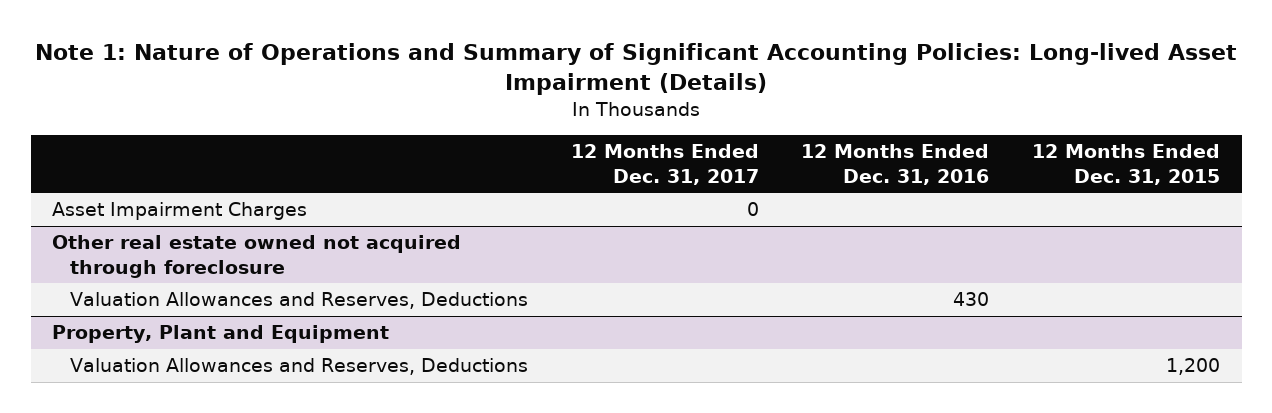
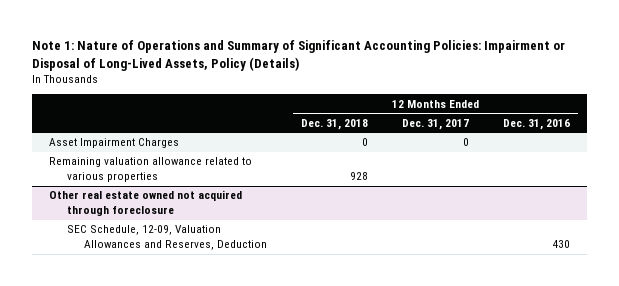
- Note 1: Nature of Operations and Summary of Significant Accounting Policies: Long-lived Asset Impairment (Details)
+ Note 1: Nature of Operations and Summary of Significant Accounting Policies: Impairment or Disposal of Long-Lived Assets, Policy (Details)
- | 12 Months Ended Dec. 31, 2017 | 12 Months Ended Dec. 31, 2016 | 12 Months Ended Dec. 31, 2015
+ | 12 Months Ended Dec. 31, 2018 | 12 Months Ended Dec. 31, 2017 | 12 Months Ended Dec. 31, 2016
+ Remaining valuation allowance related to various properties | 928 | |
@ Other real estate owned not acquired through foreclosure
- Valuation Allowances and Reserves, Deductions | | 430 |
- Property, Plant and Equipment
- Valuation Allowances and Reserves, Deductions | | | 1,200
@ Other real estate owned not acquired through foreclosure
+ SEC Schedule, 12-09, Valuation Allowances and Reserves, Deduction | | | 430

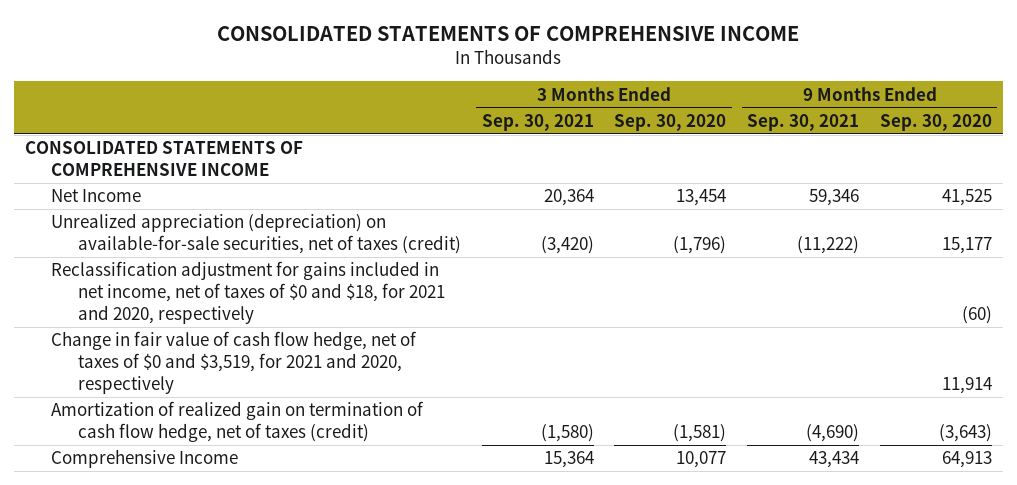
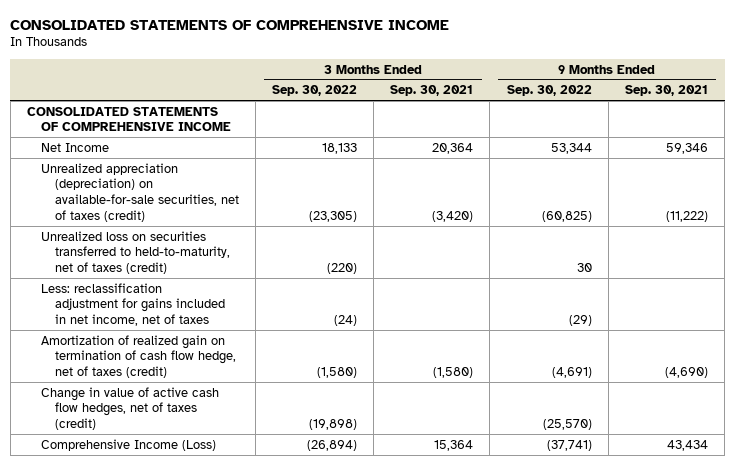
- | 3 Months Ended Sep. 30, 2021 | 3 Months Ended Sep. 30, 2020 | 9 Months Ended Sep. 30, 2021 | 9 Months Ended Sep. 30, 2020
+ | 3 Months Ended Sep. 30, 2022 | 3 Months Ended Sep. 30, 2021 | 9 Months Ended Sep. 30, 2022 | 9 Months Ended Sep. 30, 2021
- Reclassification adjustment for gains included in net income, net of taxes of $0 and $18, for 2021 and 2020, respectively | | | | (60)
- Change in fair value of cash flow hedge, net of taxes of $0 and $3,519, for 2021 and 2020, respectively | | | | 11,914
+ Unrealized loss on securities transferred to held-to-maturity, net of taxes (credit) | (220) | | 30 |
+ Less: reclassification adjustment for gains included in net income, net of taxes | (24) | | (29) |
- Comprehensive Income | 15,364 | 10,077 | 43,434 | 64,913
+ Change in value of active cash flow hedges, net of taxes (credit) | (19,898) | | (25,570) |
+ Comprehensive Income (Loss) | (26,894) | 15,364 | (37,741) | 43,434

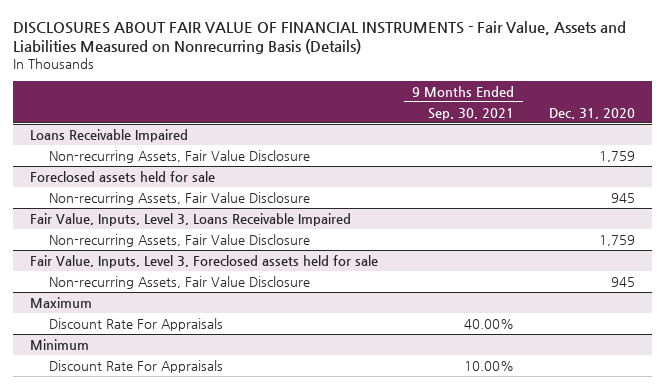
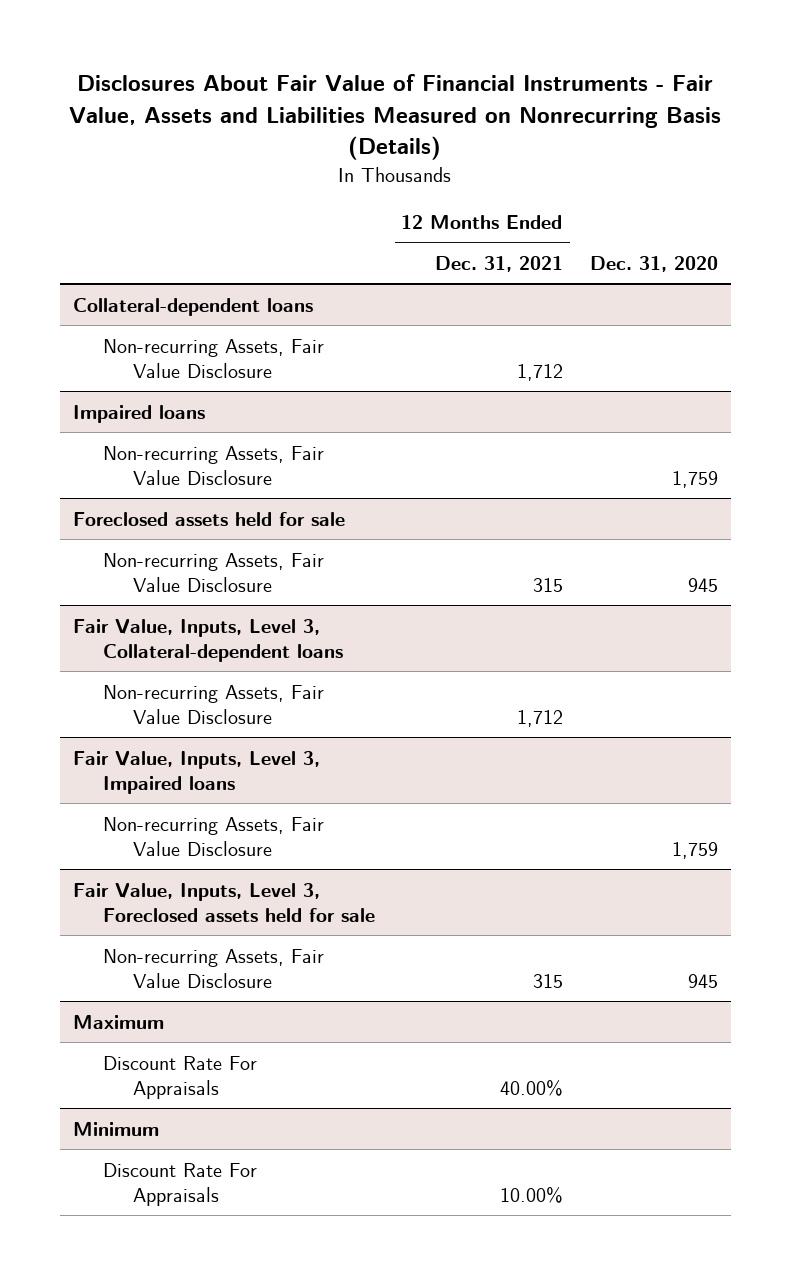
- DISCLOSURES ABOUT FAIR VALUE OF FINANCIAL INSTRUMENTS - Fair Value, Assets and Liabilities Measured on Nonrecurring Basis (Details)
+ Disclosures About Fair Value of Financial Instruments - Fair Value, Assets and Liabilities Measured on Nonrecurring Basis (Details)
- | 9 Months Ended Sep. 30, 2021 | Dec. 31, 2020
+ | 12 Months Ended Dec. 31, 2021 | Dec. 31, 2020
- Loans Receivable Impaired
+ Collateral-dependent loans
+ Non-recurring Assets, Fair Value Disclosure | 1,712 |
+ Impaired loans
- Fair Value, Inputs, Level 3, Loans Receivable Impaired
+ Fair Value, Inputs, Level 3, Collateral-dependent loans
+ Non-recurring Assets, Fair Value Disclosure | 1,712 |
+ Fair Value, Inputs, Level 3, Impaired loans

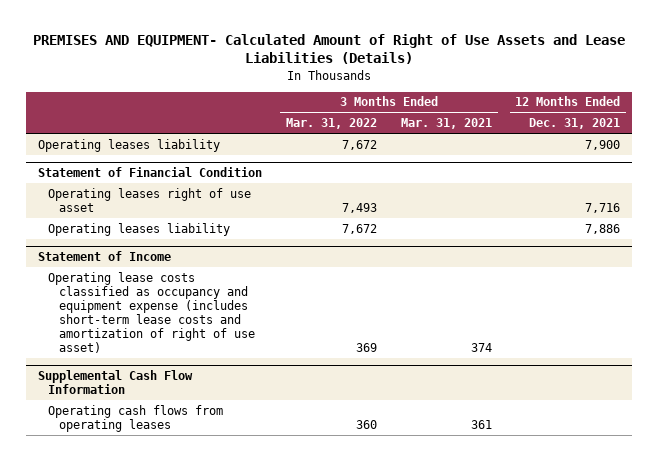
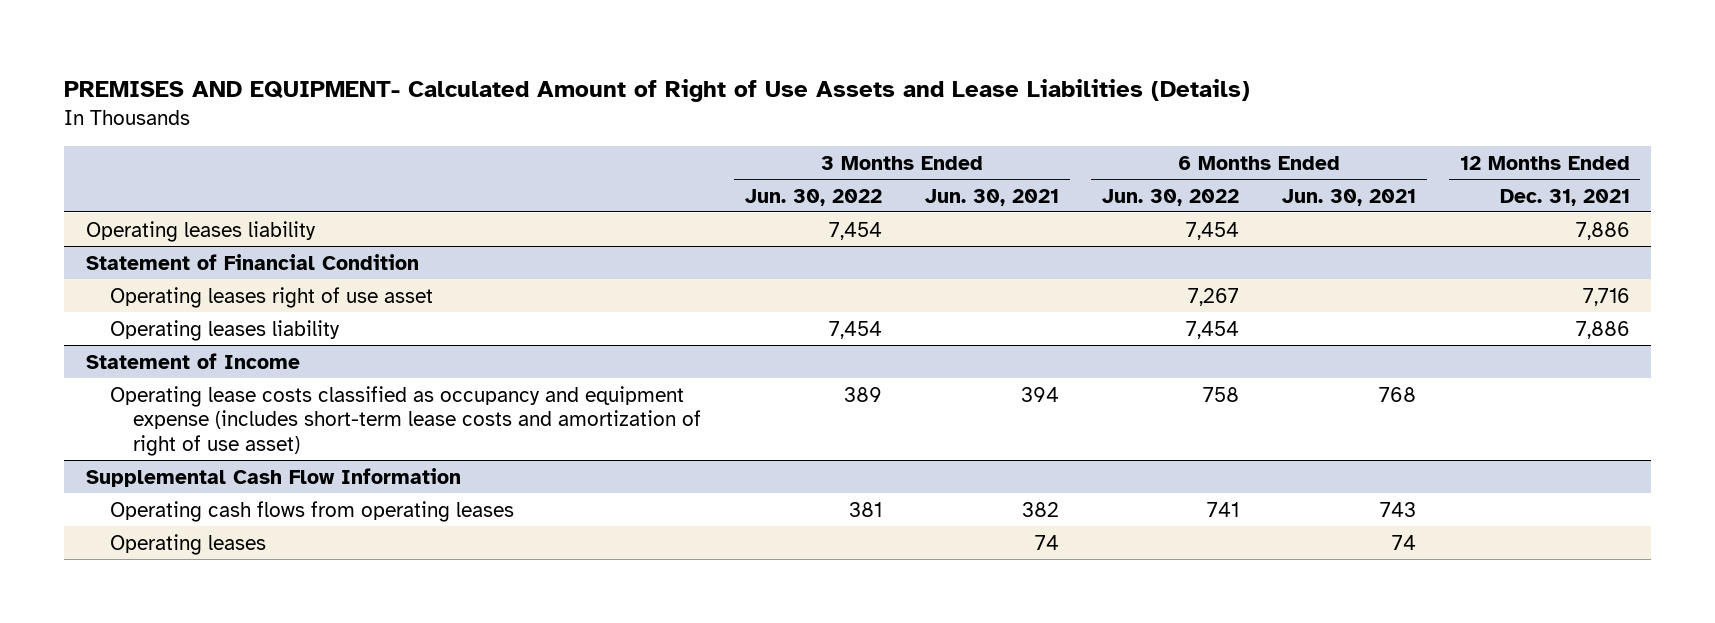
- | 3 Months Ended Mar. 31, 2022 | 3 Months Ended Mar. 31, 2021 | 12 Months Ended Dec. 31, 2021
+ | 3 Months Ended Jun. 30, 2022 | 3 Months Ended Jun. 30, 2021 | 6 Months Ended Jun. 30, 2022 | 6 Months Ended Jun. 30, 2021 | 12 Months Ended Dec. 31, 2021
- Operating leases liability | 7,672 | | 7,900
+ Operating leases liability | 7,454 | | 7,454 | | 7,886
@ Supplemental Cash Flow Information
+ Operating leases | | 74 | | 74 |

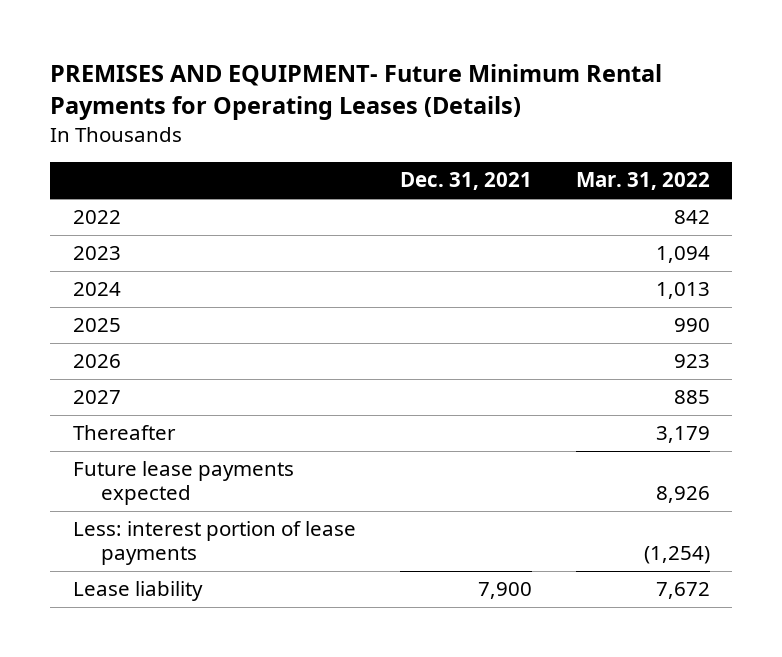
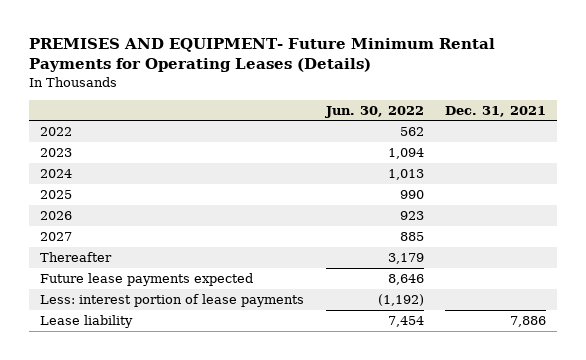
- | Dec. 31, 2021 | Mar. 31, 2022
+ | Jun. 30, 2022 | Dec. 31, 2021
- Lease liability | 7,900 | 7,672
+ Lease liability | 7,454 | 7,886

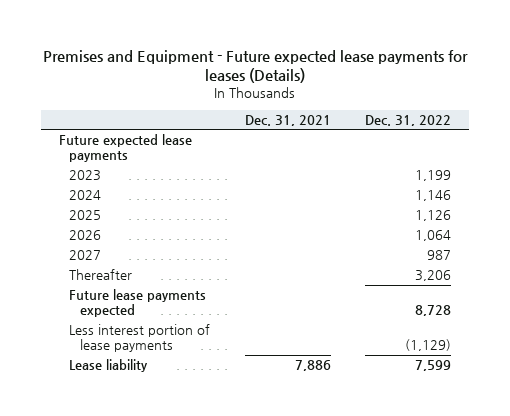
- PREMISES AND EQUIPMENT- Future Minimum Rental Payments for Operating Leases (Details)
+ Premises and Equipment - Future expected lease payments for leases (Details)
- | Jun. 30, 2022 | Dec. 31, 2021
+ | Dec. 31, 2021 | Dec. 31, 2022
- 2022 | 562 |
+ Future expected lease payments
- Less: interest portion of lease payments | (1,192) |
+ Less interest portion of lease payments | | (1,129)

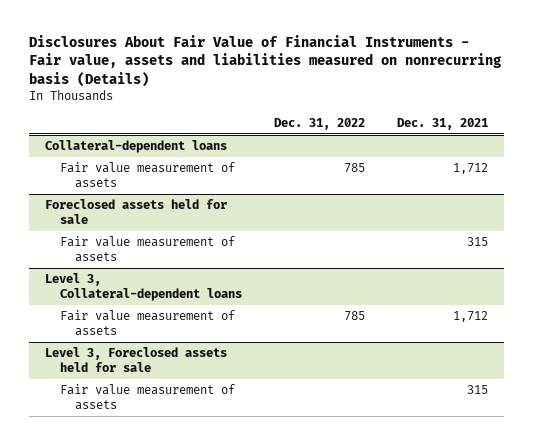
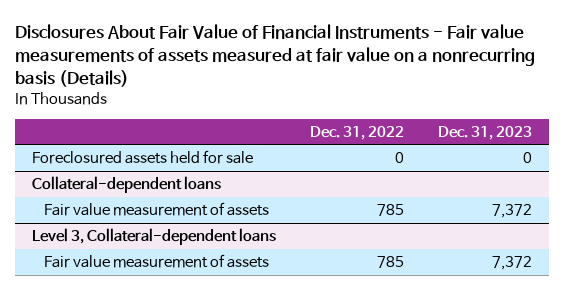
- Disclosures About Fair Value of Financial Instruments - Fair value, assets and liabilities measured on nonrecurring basis (Details)
+ Disclosures About Fair Value of Financial Instruments - Fair value measurements of assets measured at fair value on a nonrecurring basis (Details)
- | Dec. 31, 2022 | Dec. 31, 2021
+ | Dec. 31, 2022 | Dec. 31, 2023
+ Foreclosured assets held for sale | 0 | 0
- Foreclosed assets held for sale
- Fair value measurement of assets | | 315
- Level 3, Foreclosed assets held for sale
- Fair value measurement of assets | | 315

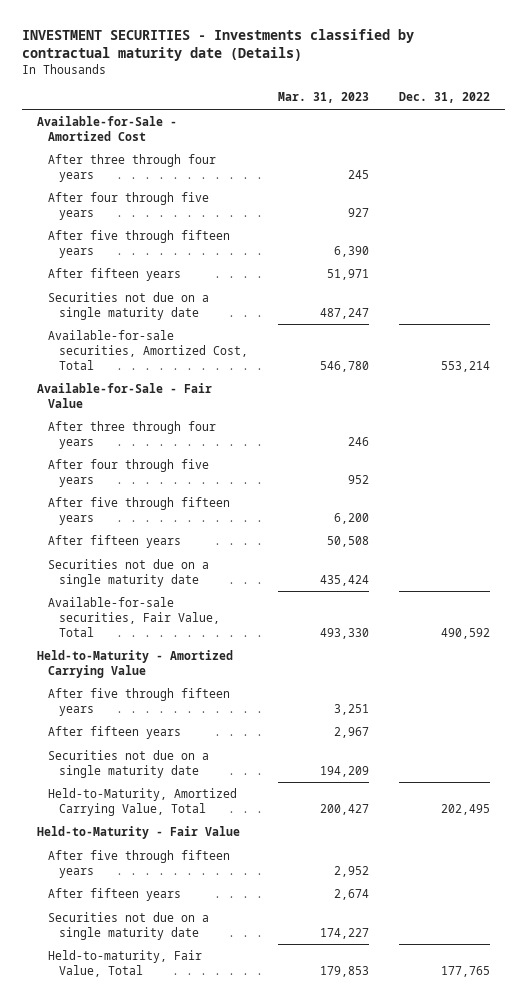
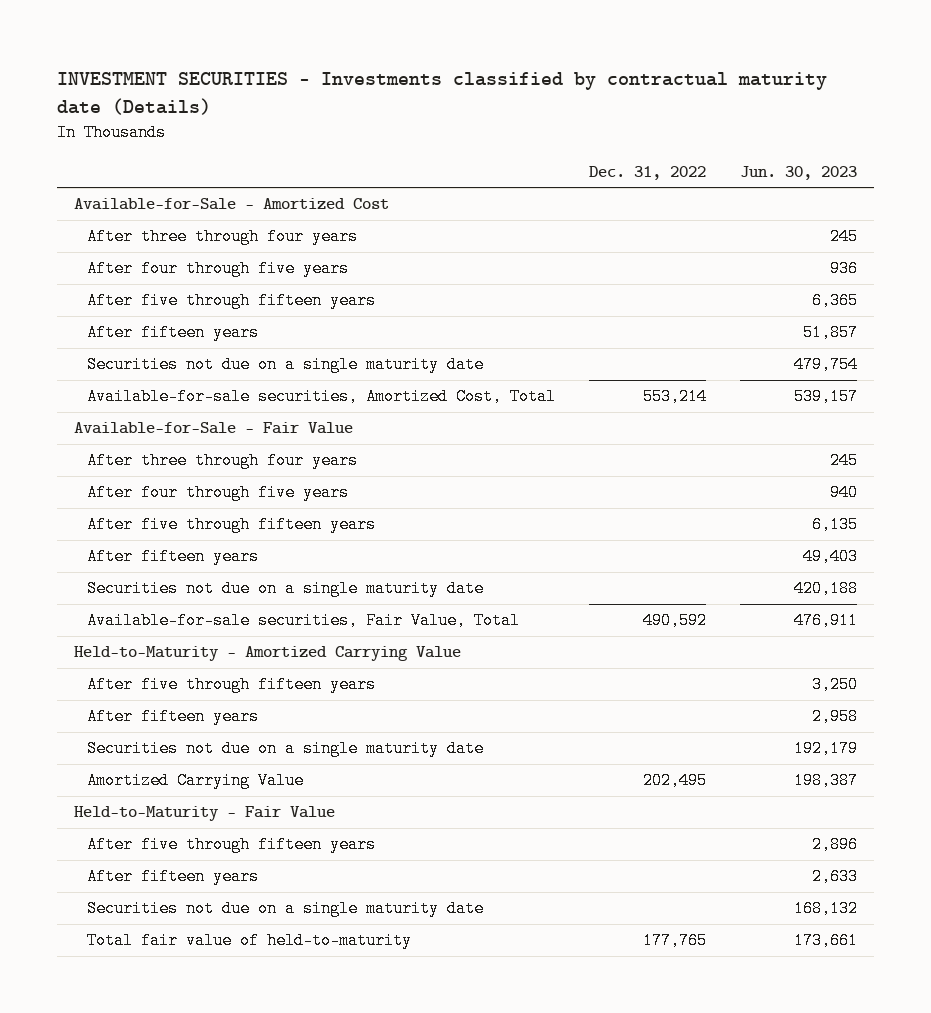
- | Mar. 31, 2023 | Dec. 31, 2022
+ | Dec. 31, 2022 | Jun. 30, 2023
- Held-to-Maturity, Amortized Carrying Value, Total | 200,427 | 202,495
+ Amortized Carrying Value | 202,495 | 198,387
- Held-to-maturity, Fair Value, Total | 179,853 | 177,765
+ Total fair value of held-to-maturity | 177,765 | 173,661

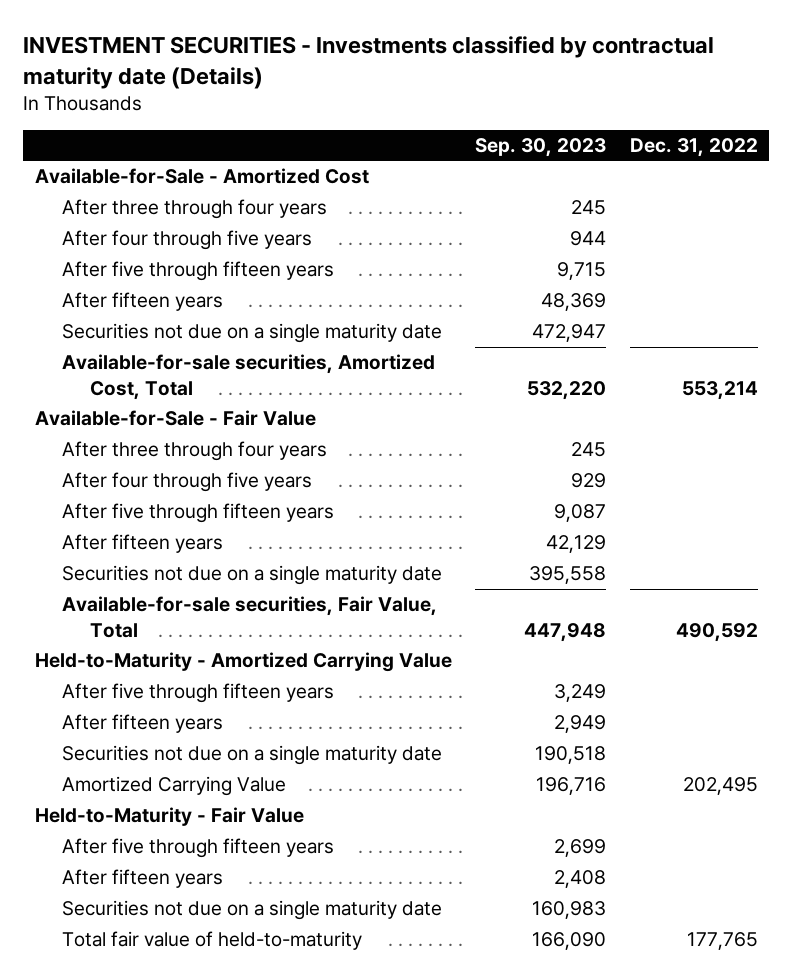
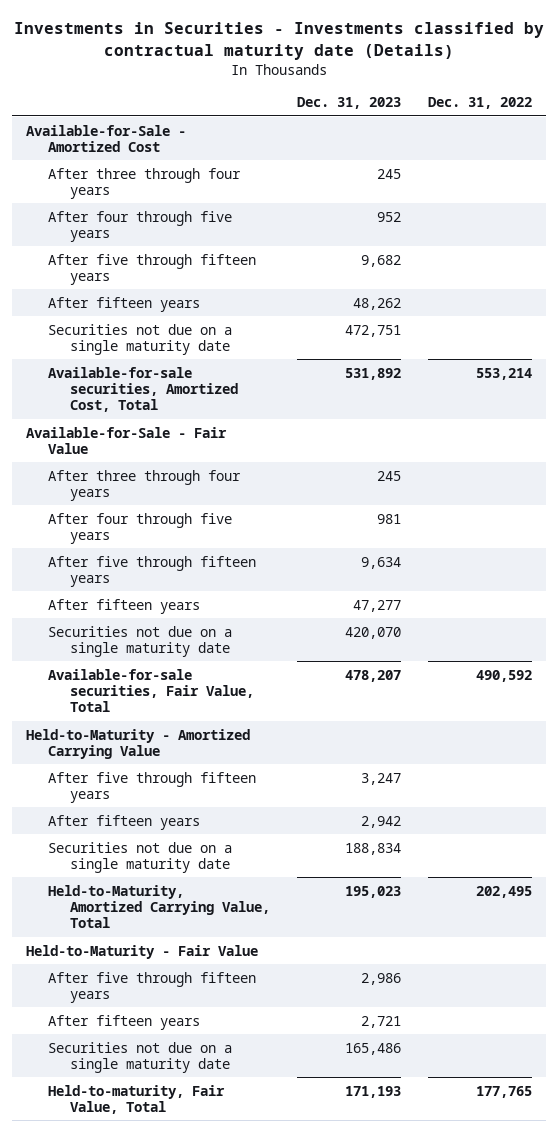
- INVESTMENT SECURITIES - Investments classified by contractual maturity date (Details)
+ Investments in Securities - Investments classified by contractual maturity date (Details)
- | Sep. 30, 2023 | Dec. 31, 2022
+ | Dec. 31, 2023 | Dec. 31, 2022
- Amortized Carrying Value | 196,716 | 202,495
+ Held-to-Maturity, Amortized Carrying Value, Total | 195,023 | 202,495
- Total fair value of held-to-maturity | 166,090 | 177,765
+ Held-to-maturity, Fair Value, Total | 171,193 | 177,765

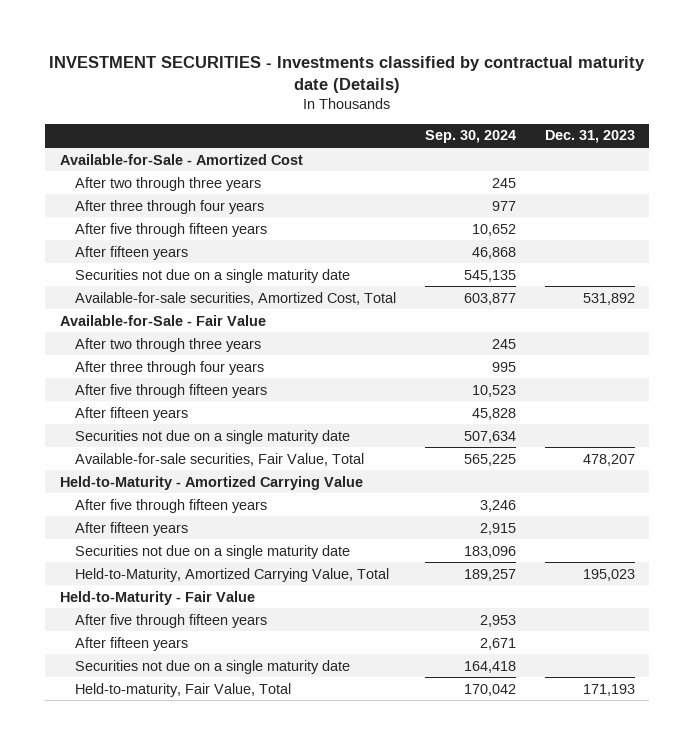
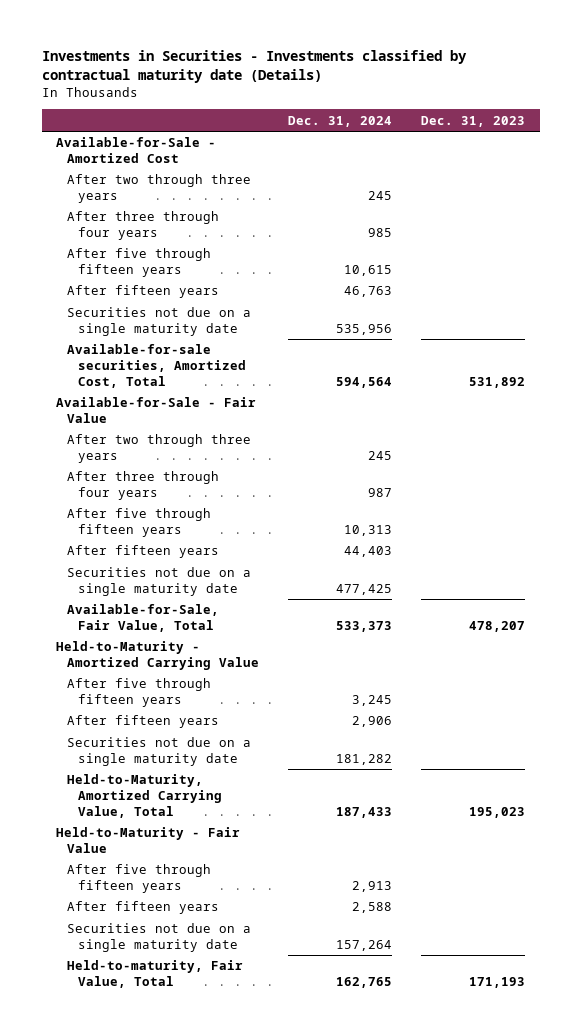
- INVESTMENT SECURITIES - Investments classified by contractual maturity date (Details)
+ Investments in Securities - Investments classified by contractual maturity date (Details)
- | Sep. 30, 2024 | Dec. 31, 2023
+ | Dec. 31, 2024 | Dec. 31, 2023
- Available-for-sale securities, Fair Value, Total | 565,225 | 478,207
+ Available-for-Sale, Fair Value, Total | 533,373 | 478,207

